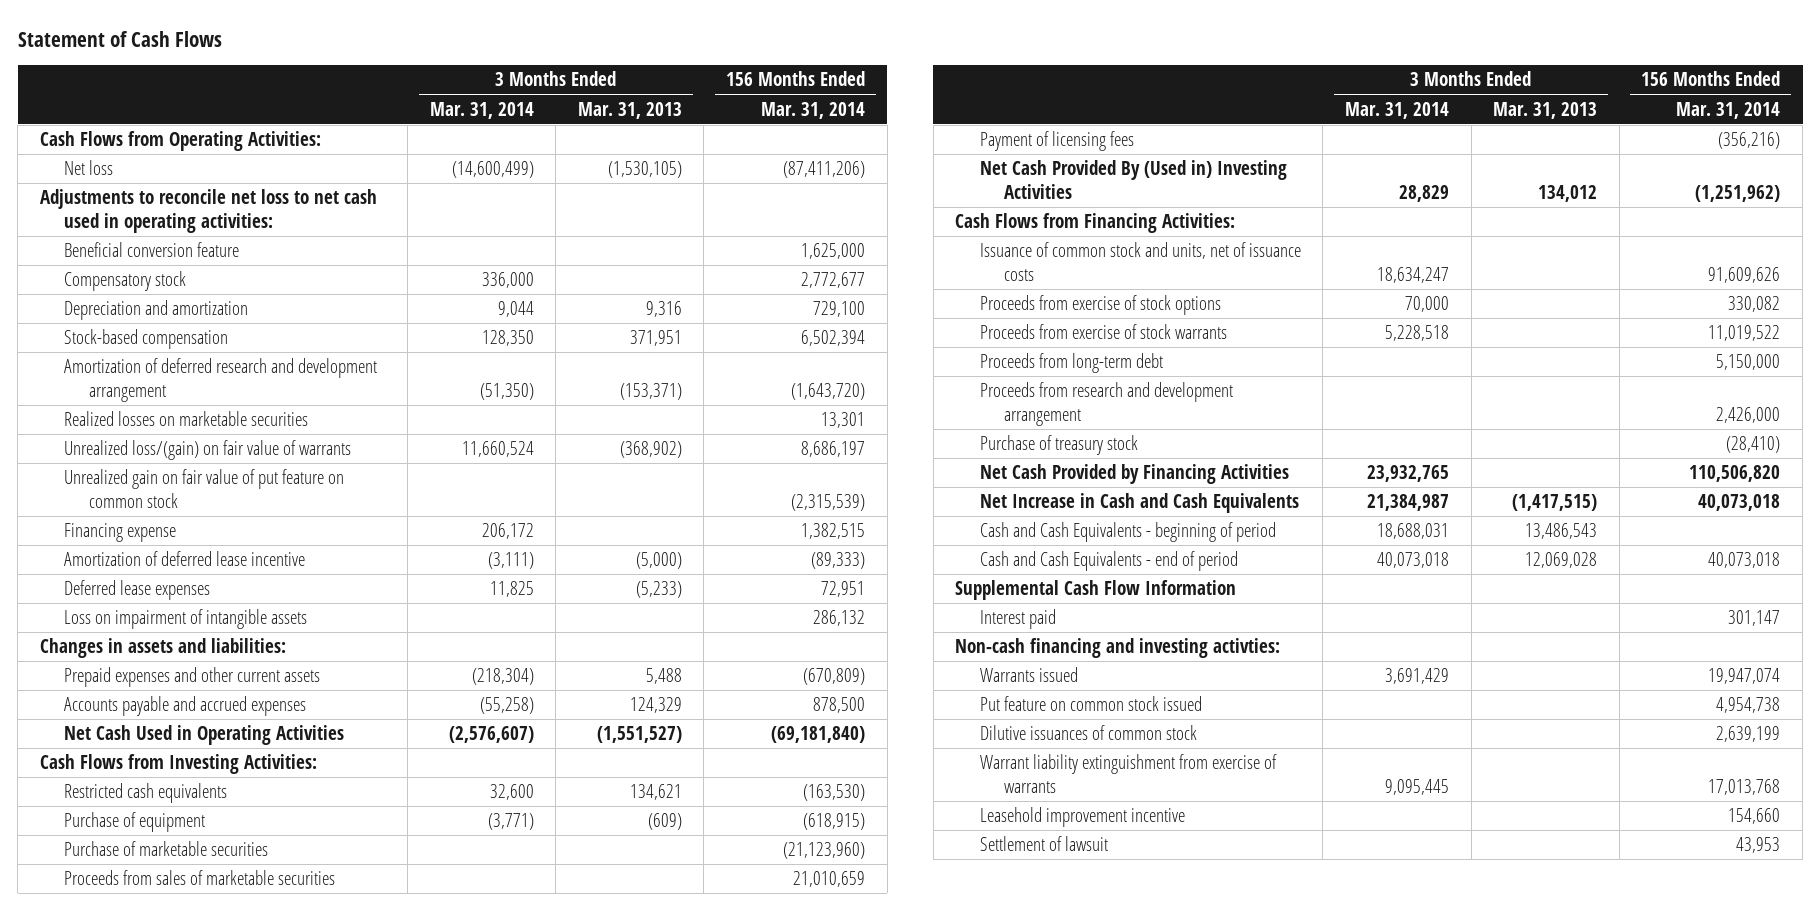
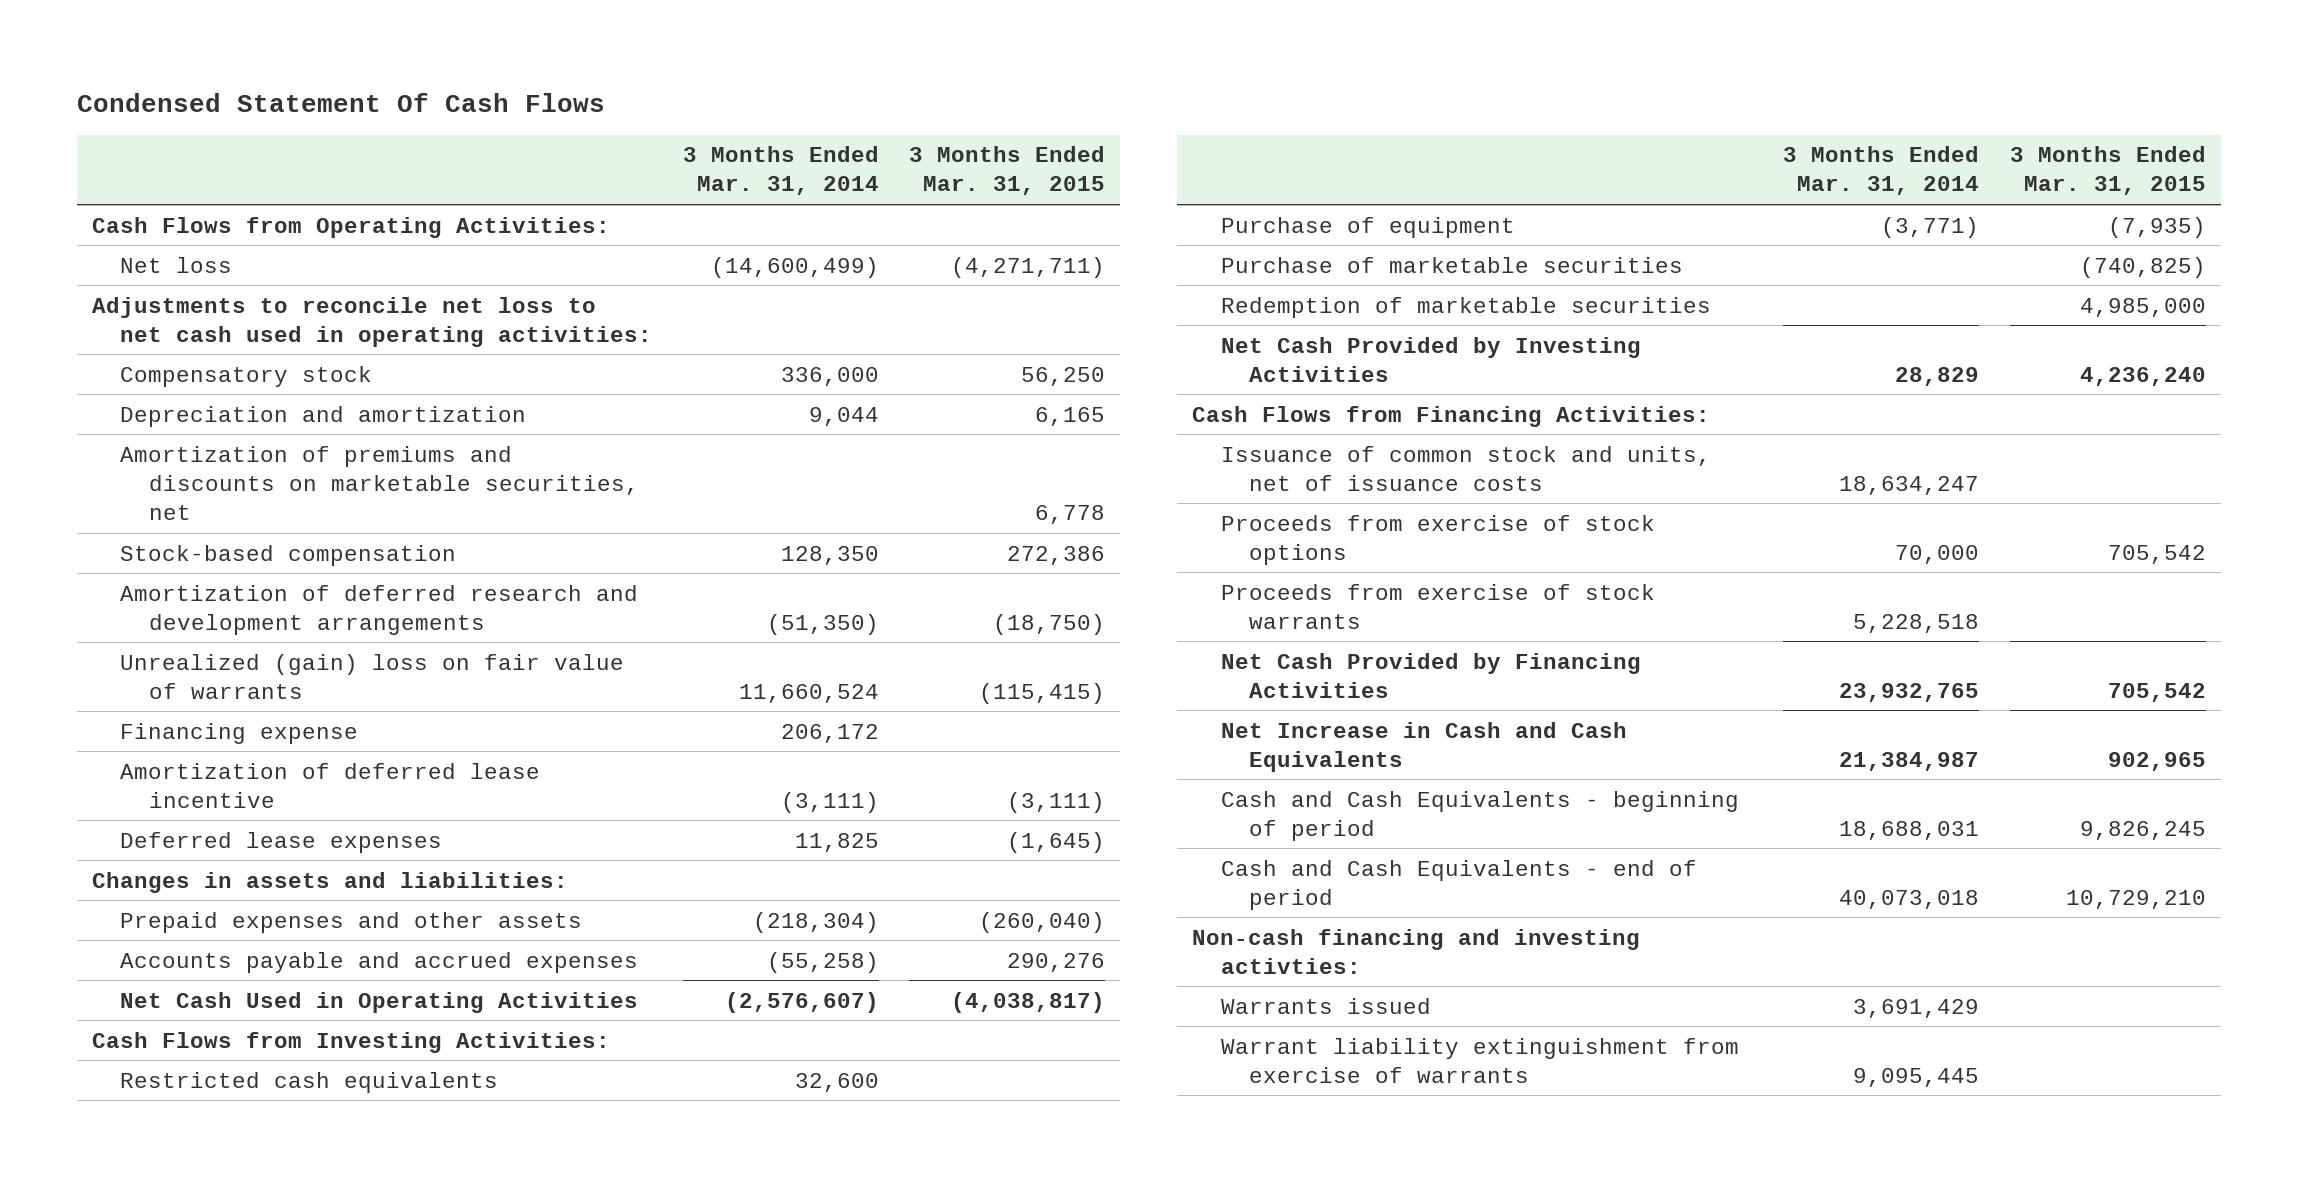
- Statement of Cash Flows
+ Condensed Statement Of Cash Flows
- | 3 Months Ended Mar. 31, 2014 | 3 Months Ended Mar. 31, 2013 | 156 Months Ended Mar. 31, 2014
+ | 3 Months Ended Mar. 31, 2014 | 3 Months Ended Mar. 31, 2015
- Beneficial conversion feature | | | 1,625,000
+ Amortization of premiums and discounts on marketable securities, net | | 6,778
- Amortization of deferred research and development arrangement | (51,350) | (153,371) | (1,643,720)
- Realized losses on marketable securities | | | 13,301
- Unrealized loss/(gain) on fair value of warrants | 11,660,524 | (368,902) | 8,686,197
- Unrealized gain on fair value of put feature on common stock | | | (2,315,539)
+ Amortization of deferred research and development arrangements | (51,350) | (18,750)
+ Unrealized (gain) loss on fair value of warrants | 11,660,524 | (115,415)
- Loss on impairment of intangible assets | | | 286,132
- Prepaid expenses and other current assets | (218,304) | 5,488 | (670,809)
+ Prepaid expenses and other assets | (218,304) | (260,040)
- Proceeds from sales of marketable securities | | | 21,010,659
- Payment of licensing fees | | | (356,216)
- Net Cash Provided By (Used in) Investing Activities | 28,829 | 134,012 | (1,251,962)
+ Redemption of marketable securities | | 4,985,000
+ Net Cash Provided by Investing Activities | 28,829 | 4,236,240
- Proceeds from long-term debt | | | 5,150,000
- Proceeds from research and development arrangement | | | 2,426,000
- Purchase of treasury stock | | | (28,410)
- Supplemental Cash Flow Information
- Interest paid | | | 301,147
- Put feature on common stock issued | | | 4,954,738
- Dilutive issuances of common stock | | | 2,639,199
- Leasehold improvement incentive | | | 154,660
- Settlement of lawsuit | | | 43,953

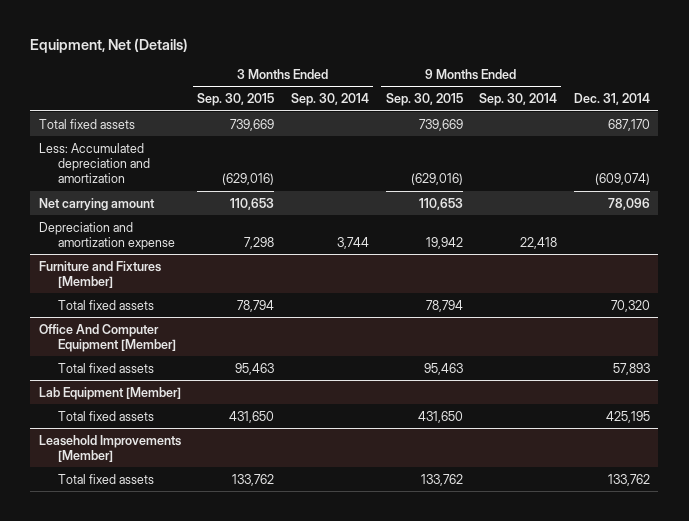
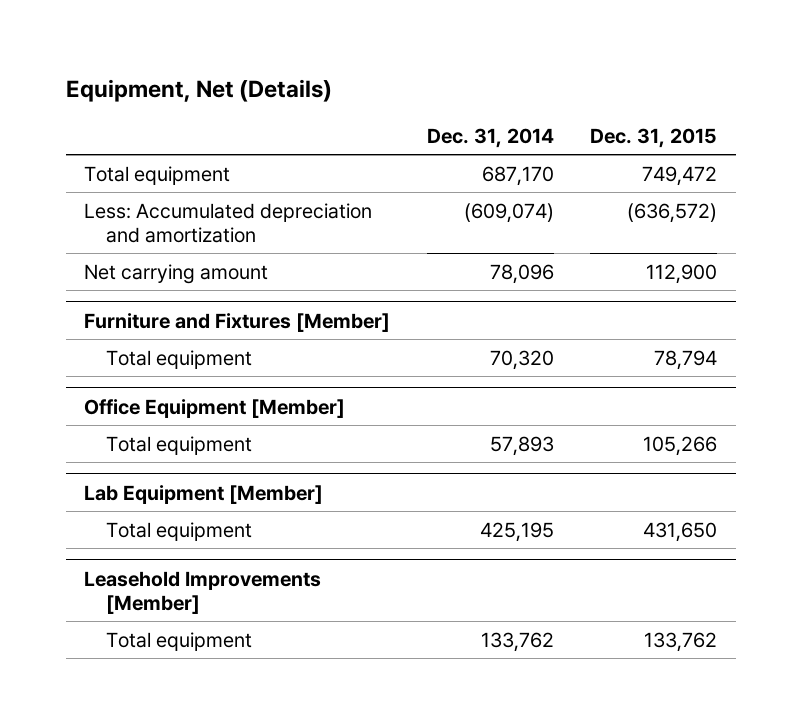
- | 3 Months Ended Sep. 30, 2015 | 3 Months Ended Sep. 30, 2014 | 9 Months Ended Sep. 30, 2015 | 9 Months Ended Sep. 30, 2014 | Dec. 31, 2014
+ | Dec. 31, 2014 | Dec. 31, 2015
- Total fixed assets | 739,669 | | 739,669 | | 687,170
+ Total equipment | 687,170 | 749,472
- Depreciation and amortization expense | 7,298 | 3,744 | 19,942 | 22,418 |
@ Furniture and Fixtures [Member]
- Total fixed assets | 78,794 | | 78,794 | | 70,320
- Office And Computer Equipment [Member]
- Total fixed assets | 95,463 | | 95,463 | | 57,893
@ Furniture and Fixtures [Member]
+ Total equipment | 70,320 | 78,794
+ Office Equipment [Member]
+ Total equipment | 57,893 | 105,266
@ Lab Equipment [Member]
- Total fixed assets | 431,650 | | 431,650 | | 425,195
+ Total equipment | 425,195 | 431,650
@ Leasehold Improvements [Member]
- Total fixed assets | 133,762 | | 133,762 | | 133,762
+ Total equipment | 133,762 | 133,762

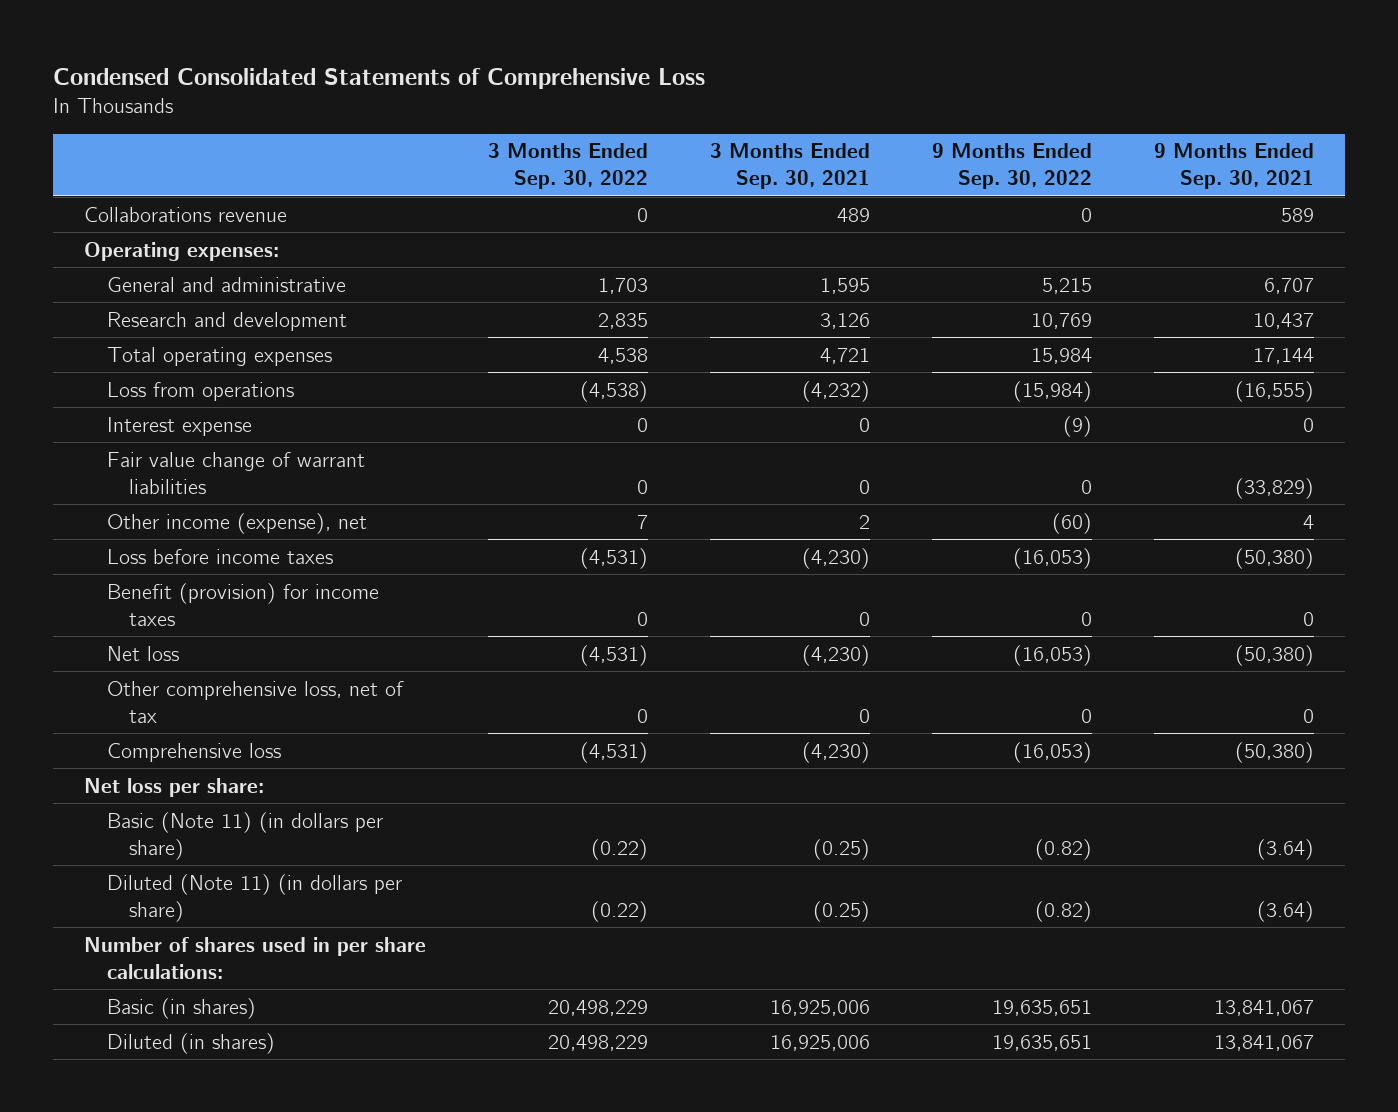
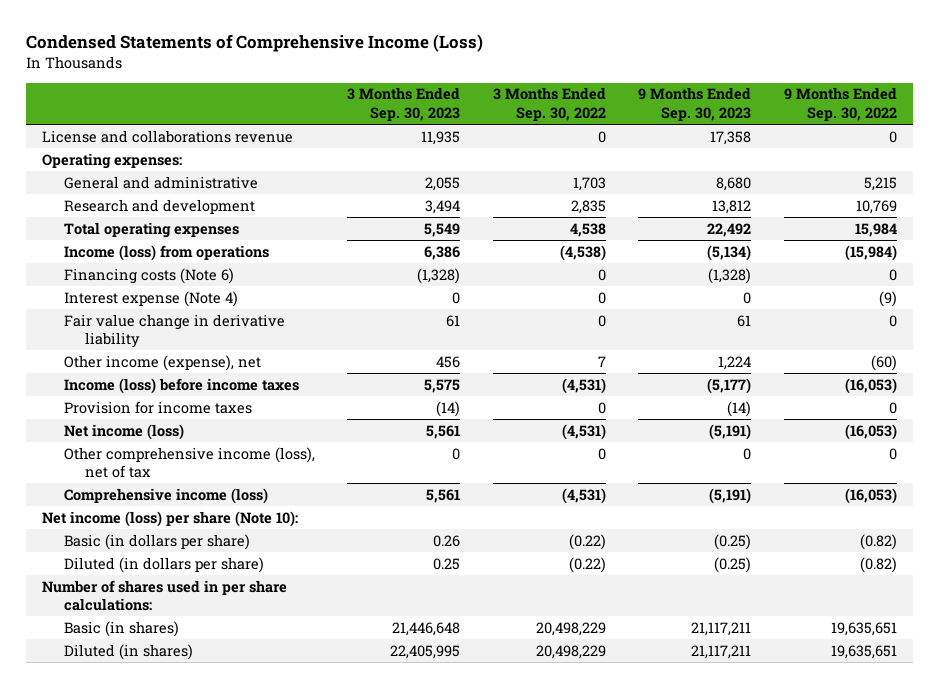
- Condensed Consolidated Statements of Comprehensive Loss
+ Condensed Statements of Comprehensive Income (Loss)
- | 3 Months Ended Sep. 30, 2022 | 3 Months Ended Sep. 30, 2021 | 9 Months Ended Sep. 30, 2022 | 9 Months Ended Sep. 30, 2021
+ | 3 Months Ended Sep. 30, 2023 | 3 Months Ended Sep. 30, 2022 | 9 Months Ended Sep. 30, 2023 | 9 Months Ended Sep. 30, 2022
- Collaborations revenue | 0 | 489 | 0 | 589
+ License and collaborations revenue | 11,935 | 0 | 17,358 | 0
- Loss from operations | (4,538) | (4,232) | (15,984) | (16,555)
- Interest expense | 0 | 0 | (9) | 0
- Fair value change of warrant liabilities | 0 | 0 | 0 | (33,829)
+ Income (loss) from operations | 6,386 | (4,538) | (5,134) | (15,984)
+ Financing costs (Note 6) | (1,328) | 0 | (1,328) | 0
+ Interest expense (Note 4) | 0 | 0 | 0 | (9)
+ Fair value change in derivative liability | 61 | 0 | 61 | 0
- Loss before income taxes | (4,531) | (4,230) | (16,053) | (50,380)
- Benefit (provision) for income taxes | 0 | 0 | 0 | 0
- Net loss | (4,531) | (4,230) | (16,053) | (50,380)
- Other comprehensive loss, net of tax | 0 | 0 | 0 | 0
- Comprehensive loss | (4,531) | (4,230) | (16,053) | (50,380)
- Net loss per share:
- Basic (Note 11) (in dollars per share) | (0.22) | (0.25) | (0.82) | (3.64)
- Diluted (Note 11) (in dollars per share) | (0.22) | (0.25) | (0.82) | (3.64)
+ Income (loss) before income taxes | 5,575 | (4,531) | (5,177) | (16,053)
+ Provision for income taxes | (14) | 0 | (14) | 0
+ Net income (loss) | 5,561 | (4,531) | (5,191) | (16,053)
+ Other comprehensive income (loss), net of tax | 0 | 0 | 0 | 0
+ Comprehensive income (loss) | 5,561 | (4,531) | (5,191) | (16,053)
+ Net income (loss) per share (Note 10):
+ Basic (in dollars per share) | 0.26 | (0.22) | (0.25) | (0.82)
+ Diluted (in dollars per share) | 0.25 | (0.22) | (0.25) | (0.82)

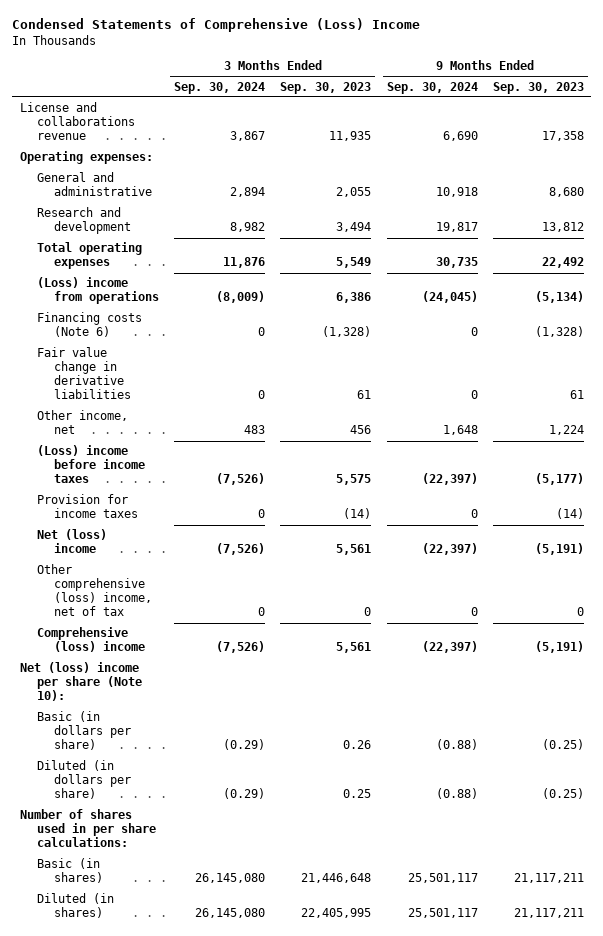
- Condensed Statements of Comprehensive Income (Loss)
+ Condensed Statements of Comprehensive (Loss) Income
- | 3 Months Ended Sep. 30, 2023 | 3 Months Ended Sep. 30, 2022 | 9 Months Ended Sep. 30, 2023 | 9 Months Ended Sep. 30, 2022
+ | 3 Months Ended Sep. 30, 2024 | 3 Months Ended Sep. 30, 2023 | 9 Months Ended Sep. 30, 2024 | 9 Months Ended Sep. 30, 2023
- Income (loss) from operations | 6,386 | (4,538) | (5,134) | (15,984)
+ (Loss) income from operations | (8,009) | 6,386 | (24,045) | (5,134)
- Interest expense (Note 4) | 0 | 0 | 0 | (9)
- Fair value change in derivative liability | 61 | 0 | 61 | 0
- Other income (expense), net | 456 | 7 | 1,224 | (60)
- Income (loss) before income taxes | 5,575 | (4,531) | (5,177) | (16,053)
+ Fair value change in derivative liabilities | 0 | 61 | 0 | 61
+ Other income, net | 483 | 456 | 1,648 | 1,224
+ (Loss) income before income taxes | (7,526) | 5,575 | (22,397) | (5,177)
- Net income (loss) | 5,561 | (4,531) | (5,191) | (16,053)
- Other comprehensive income (loss), net of tax | 0 | 0 | 0 | 0
- Comprehensive income (loss) | 5,561 | (4,531) | (5,191) | (16,053)
- Net income (loss) per share (Note 10):
+ Net (loss) income | (7,526) | 5,561 | (22,397) | (5,191)
+ Other comprehensive (loss) income, net of tax | 0 | 0 | 0 | 0
+ Comprehensive (loss) income | (7,526) | 5,561 | (22,397) | (5,191)
+ Net (loss) income per share (Note 10):

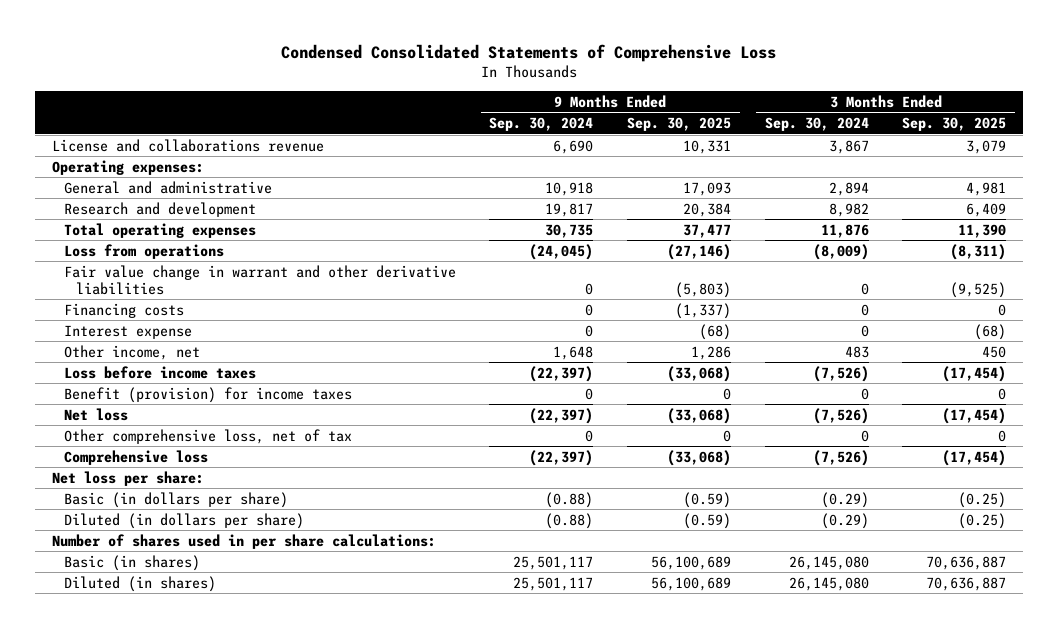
- Condensed Statements of Comprehensive (Loss) Income
+ Condensed Consolidated Statements of Comprehensive Loss
- | 3 Months Ended Sep. 30, 2024 | 3 Months Ended Sep. 30, 2023 | 9 Months Ended Sep. 30, 2024 | 9 Months Ended Sep. 30, 2023
+ | 9 Months Ended Sep. 30, 2024 | 9 Months Ended Sep. 30, 2025 | 3 Months Ended Sep. 30, 2024 | 3 Months Ended Sep. 30, 2025
- (Loss) income from operations | (8,009) | 6,386 | (24,045) | (5,134)
- Financing costs (Note 6) | 0 | (1,328) | 0 | (1,328)
- Fair value change in derivative liabilities | 0 | 61 | 0 | 61
+ Loss from operations | (24,045) | (27,146) | (8,009) | (8,311)
+ Fair value change in warrant and other derivative liabilities | 0 | (5,803) | 0 | (9,525)
+ Financing costs | 0 | (1,337) | 0 | 0
+ Interest expense | 0 | (68) | 0 | (68)
- (Loss) income before income taxes | (7,526) | 5,575 | (22,397) | (5,177)
- Provision for income taxes | 0 | (14) | 0 | (14)
- Net (loss) income | (7,526) | 5,561 | (22,397) | (5,191)
- Other comprehensive (loss) income, net of tax | 0 | 0 | 0 | 0
- Comprehensive (loss) income | (7,526) | 5,561 | (22,397) | (5,191)
- Net (loss) income per share (Note 10):
+ Loss before income taxes | (22,397) | (33,068) | (7,526) | (17,454)
+ Benefit (provision) for income taxes | 0 | 0 | 0 | 0
+ Net loss | (22,397) | (33,068) | (7,526) | (17,454)
+ Other comprehensive loss, net of tax | 0 | 0 | 0 | 0
+ Comprehensive loss | (22,397) | (33,068) | (7,526) | (17,454)
+ Net loss per share:

